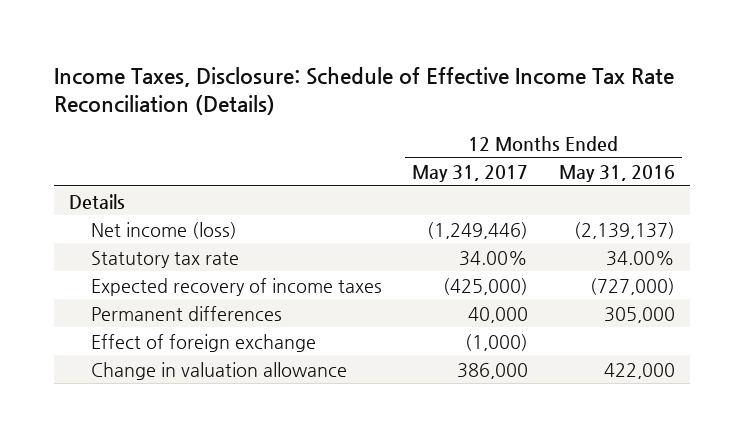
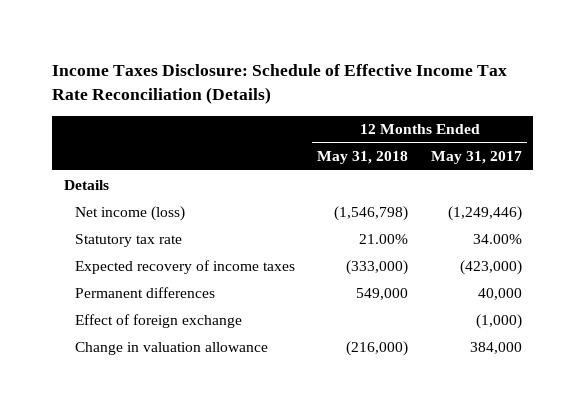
- Income Taxes, Disclosure: Schedule of Effective Income Tax Rate Reconciliation (Details)
+ Income Taxes Disclosure: Schedule of Effective Income Tax Rate Reconciliation (Details)
- | 12 Months Ended May 31, 2017 | 12 Months Ended May 31, 2016
+ | 12 Months Ended May 31, 2018 | 12 Months Ended May 31, 2017
- Expected recovery of income taxes | (425,000) | (727,000)
+ Expected recovery of income taxes | (333,000) | (423,000)
- Change in valuation allowance | 386,000 | 422,000
+ Change in valuation allowance | (216,000) | 384,000

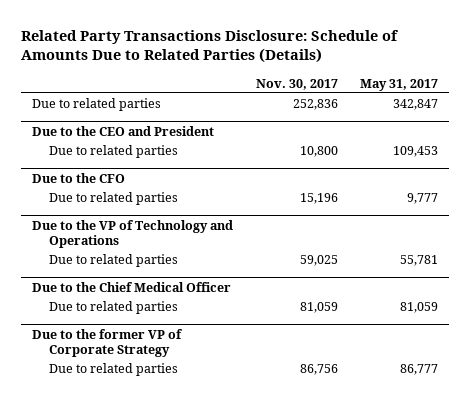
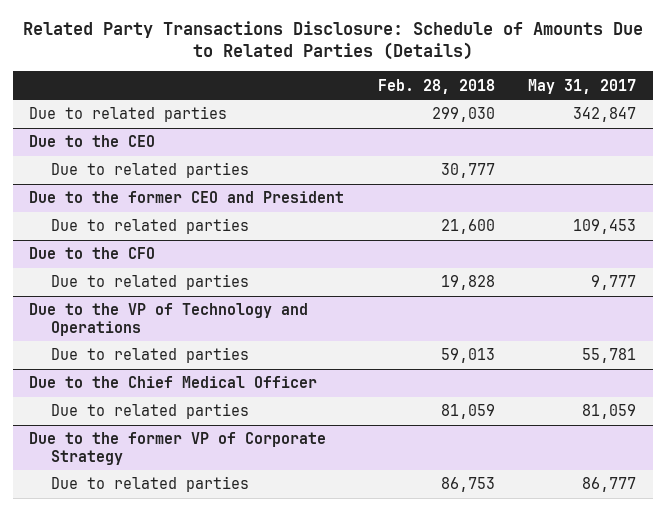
- | Nov. 30, 2017 | May 31, 2017
+ | Feb. 28, 2018 | May 31, 2017
- Due to the CEO and President
+ Due to the CEO
+ Due to related parties | 30,777 |
+ Due to the former CEO and President

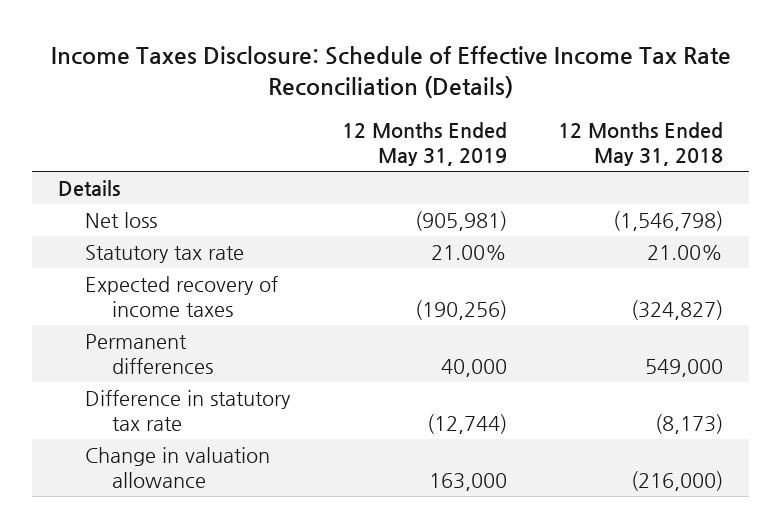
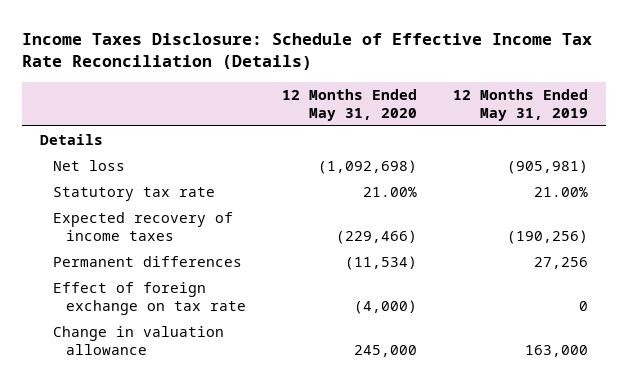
- | 12 Months Ended May 31, 2019 | 12 Months Ended May 31, 2018
+ | 12 Months Ended May 31, 2020 | 12 Months Ended May 31, 2019
- Permanent differences | 40,000 | 549,000
- Difference in statutory tax rate | (12,744) | (8,173)
+ Permanent differences | (11,534) | 27,256
+ Effect of foreign exchange on tax rate | (4,000) | 0

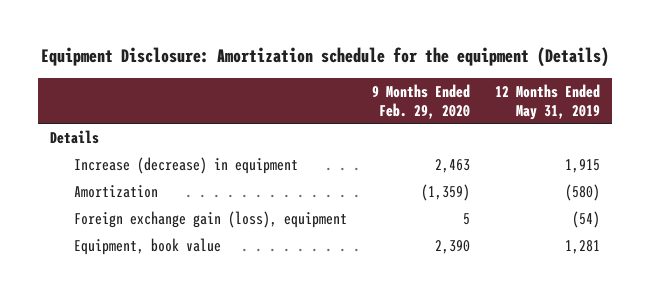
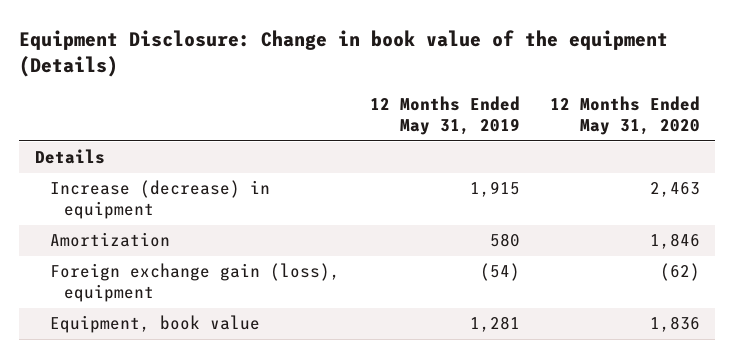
- Equipment Disclosure: Amortization schedule for the equipment (Details)
+ Equipment Disclosure: Change in book value of the equipment (Details)
- | 9 Months Ended Feb. 29, 2020 | 12 Months Ended May 31, 2019
+ | 12 Months Ended May 31, 2019 | 12 Months Ended May 31, 2020
- Amortization | (1,359) | (580)
+ Amortization | 580 | 1,846

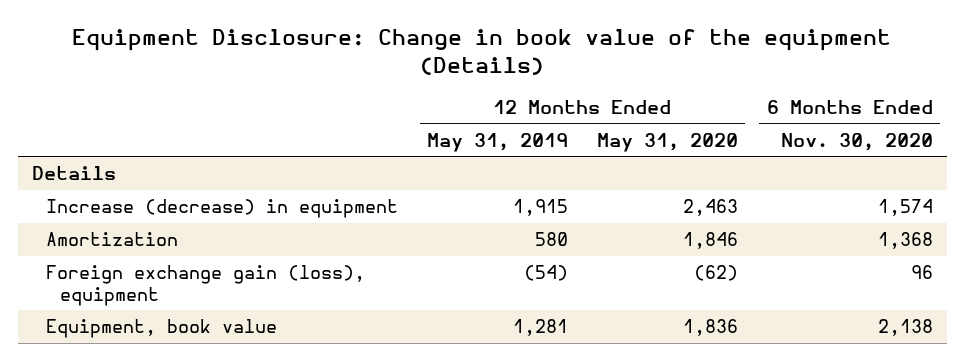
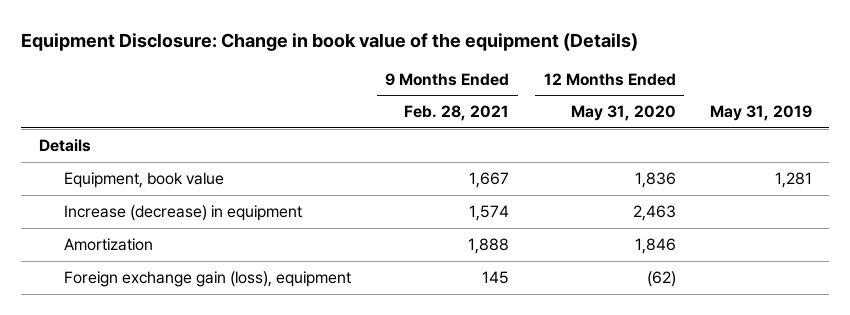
- | 12 Months Ended May 31, 2019 | 12 Months Ended May 31, 2020 | 6 Months Ended Nov. 30, 2020
+ | 9 Months Ended Feb. 28, 2021 | 12 Months Ended May 31, 2020 | May 31, 2019
moved up: Equipment, book value | 1,667 | 1,836 | 1,281

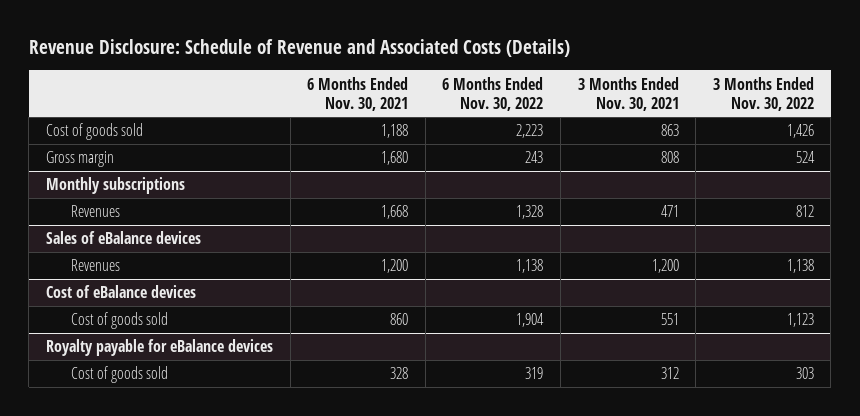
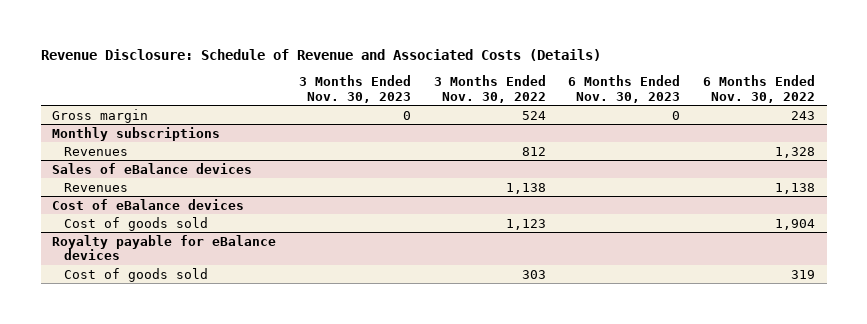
- | 6 Months Ended Nov. 30, 2021 | 6 Months Ended Nov. 30, 2022 | 3 Months Ended Nov. 30, 2021 | 3 Months Ended Nov. 30, 2022
+ | 3 Months Ended Nov. 30, 2023 | 3 Months Ended Nov. 30, 2022 | 6 Months Ended Nov. 30, 2023 | 6 Months Ended Nov. 30, 2022
- Cost of goods sold | 1,188 | 2,223 | 863 | 1,426

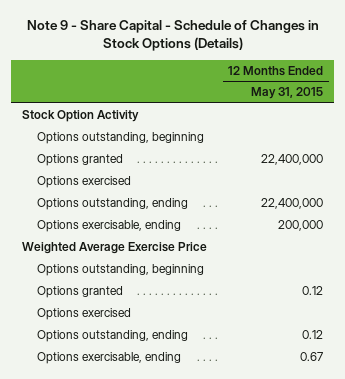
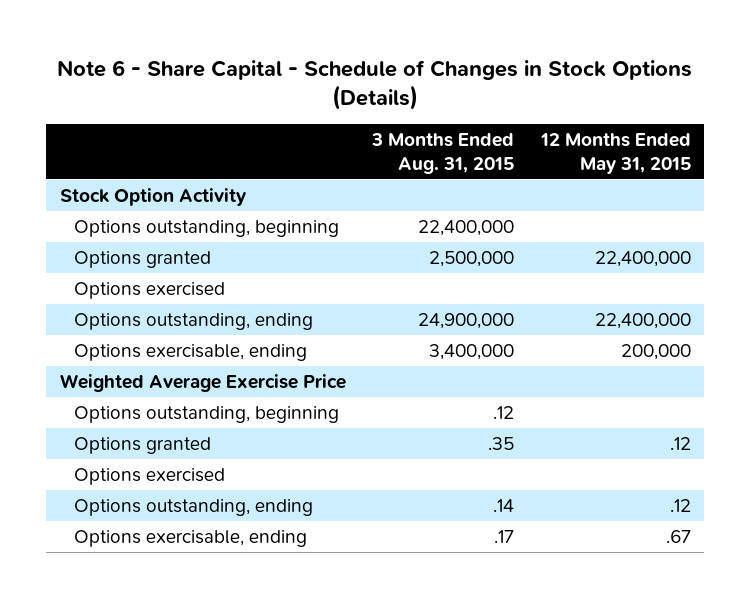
- Note 9 - Share Capital - Schedule of Changes in Stock Options (Details)
+ Note 6 - Share Capital - Schedule of Changes in Stock Options (Details)
- | 12 Months Ended May 31, 2015
+ | 3 Months Ended Aug. 31, 2015 | 12 Months Ended May 31, 2015
- Options granted | 0.12
+ Options granted | .35 | .12
- Options outstanding, ending | 0.12
- Options exercisable, ending | 0.67
+ Options outstanding, ending | .14 | .12
+ Options exercisable, ending | .17 | .67

